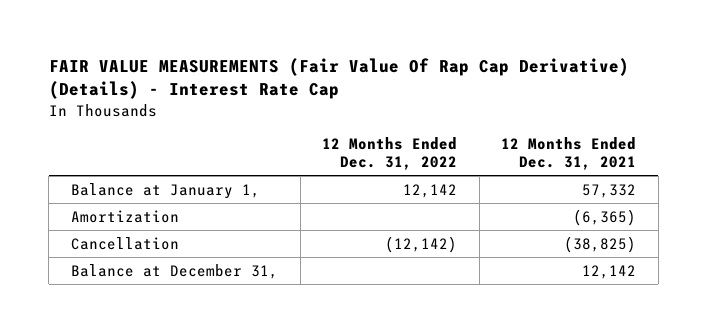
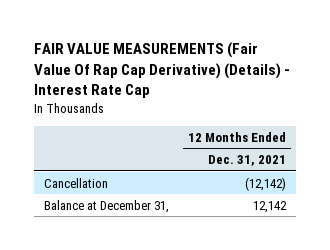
- | 12 Months Ended Dec. 31, 2022 | 12 Months Ended Dec. 31, 2021
+ | 12 Months Ended Dec. 31, 2021
- Balance at January 1, | 12,142 | 57,332
- Amortization | | (6,365)
- Cancellation | (12,142) | (38,825)
+ Cancellation | (12,142)

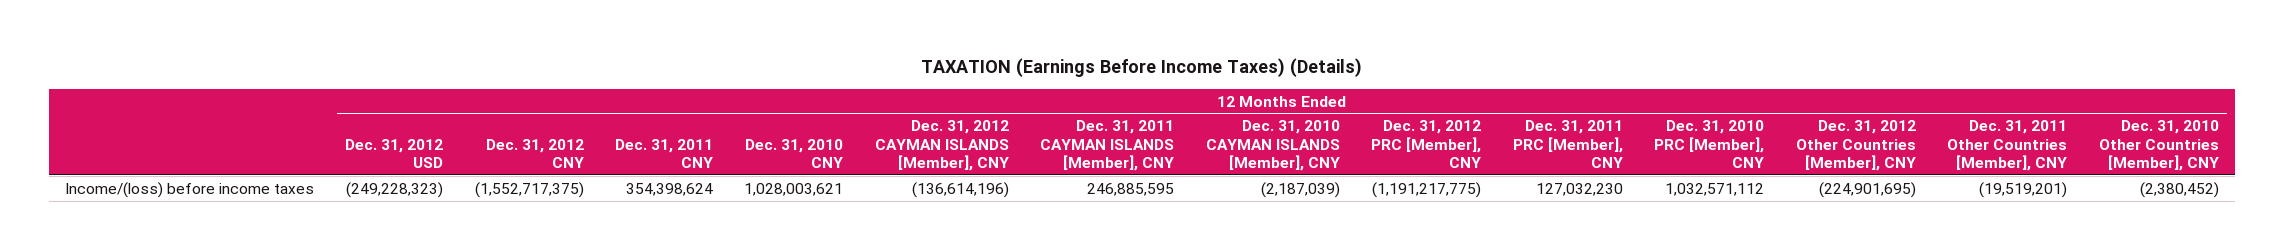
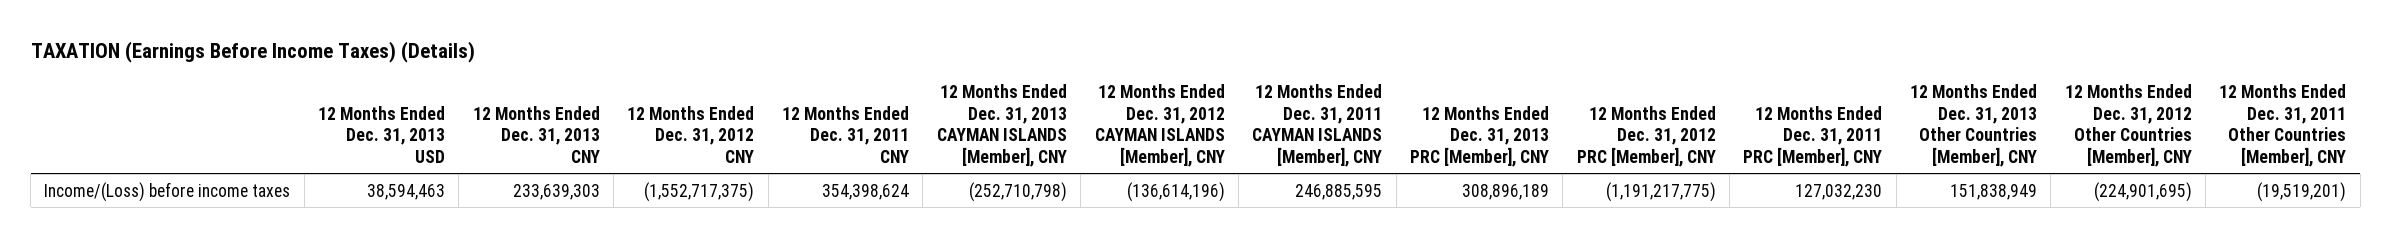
- | 12 Months Ended Dec. 31, 2012 USD | 12 Months Ended Dec. 31, 2012 CNY | 12 Months Ended Dec. 31, 2011 CNY | 12 Months Ended Dec. 31, 2010 CNY | 12 Months Ended Dec. 31, 2012 CAYMAN ISLANDS [Member], CNY | 12 Months Ended Dec. 31, 2011 CAYMAN ISLANDS [Member], CNY | 12 Months Ended Dec. 31, 2010 CAYMAN ISLANDS [Member], CNY | 12 Months Ended Dec. 31, 2012 PRC [Member], CNY | 12 Months Ended Dec. 31, 2011 PRC [Member], CNY | 12 Months Ended Dec. 31, 2010 PRC [Member], CNY | 12 Months Ended Dec. 31, 2012 Other Countries [Member], CNY | 12 Months Ended Dec. 31, 2011 Other Countries [Member], CNY | 12 Months Ended Dec. 31, 2010 Other Countries [Member], CNY
+ | 12 Months Ended Dec. 31, 2013 USD | 12 Months Ended Dec. 31, 2013 CNY | 12 Months Ended Dec. 31, 2012 CNY | 12 Months Ended Dec. 31, 2011 CNY | 12 Months Ended Dec. 31, 2013 CAYMAN ISLANDS [Member], CNY | 12 Months Ended Dec. 31, 2012 CAYMAN ISLANDS [Member], CNY | 12 Months Ended Dec. 31, 2011 CAYMAN ISLANDS [Member], CNY | 12 Months Ended Dec. 31, 2013 PRC [Member], CNY | 12 Months Ended Dec. 31, 2012 PRC [Member], CNY | 12 Months Ended Dec. 31, 2011 PRC [Member], CNY | 12 Months Ended Dec. 31, 2013 Other Countries [Member], CNY | 12 Months Ended Dec. 31, 2012 Other Countries [Member], CNY | 12 Months Ended Dec. 31, 2011 Other Countries [Member], CNY
- Income/(loss) before income taxes | (249,228,323) | (1,552,717,375) | 354,398,624 | 1,028,003,621 | (136,614,196) | 246,885,595 | (2,187,039) | (1,191,217,775) | 127,032,230 | 1,032,571,112 | (224,901,695) | (19,519,201) | (2,380,452)
+ Income/(Loss) before income taxes | 38,594,463 | 233,639,303 | (1,552,717,375) | 354,398,624 | (252,710,798) | (136,614,196) | 246,885,595 | 308,896,189 | (1,191,217,775) | 127,032,230 | 151,838,949 | (224,901,695) | (19,519,201)

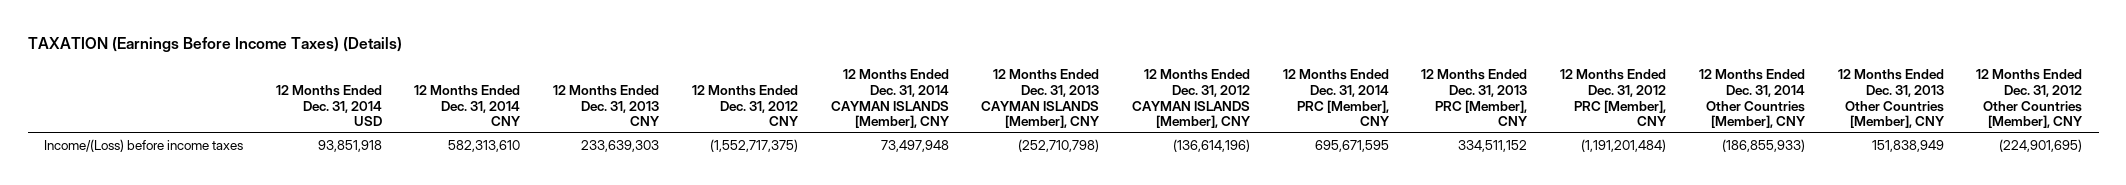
- | 12 Months Ended Dec. 31, 2013 USD | 12 Months Ended Dec. 31, 2013 CNY | 12 Months Ended Dec. 31, 2012 CNY | 12 Months Ended Dec. 31, 2011 CNY | 12 Months Ended Dec. 31, 2013 CAYMAN ISLANDS [Member], CNY | 12 Months Ended Dec. 31, 2012 CAYMAN ISLANDS [Member], CNY | 12 Months Ended Dec. 31, 2011 CAYMAN ISLANDS [Member], CNY | 12 Months Ended Dec. 31, 2013 PRC [Member], CNY | 12 Months Ended Dec. 31, 2012 PRC [Member], CNY | 12 Months Ended Dec. 31, 2011 PRC [Member], CNY | 12 Months Ended Dec. 31, 2013 Other Countries [Member], CNY | 12 Months Ended Dec. 31, 2012 Other Countries [Member], CNY | 12 Months Ended Dec. 31, 2011 Other Countries [Member], CNY
+ | 12 Months Ended Dec. 31, 2014 USD | 12 Months Ended Dec. 31, 2014 CNY | 12 Months Ended Dec. 31, 2013 CNY | 12 Months Ended Dec. 31, 2012 CNY | 12 Months Ended Dec. 31, 2014 CAYMAN ISLANDS [Member], CNY | 12 Months Ended Dec. 31, 2013 CAYMAN ISLANDS [Member], CNY | 12 Months Ended Dec. 31, 2012 CAYMAN ISLANDS [Member], CNY | 12 Months Ended Dec. 31, 2014 PRC [Member], CNY | 12 Months Ended Dec. 31, 2013 PRC [Member], CNY | 12 Months Ended Dec. 31, 2012 PRC [Member], CNY | 12 Months Ended Dec. 31, 2014 Other Countries [Member], CNY | 12 Months Ended Dec. 31, 2013 Other Countries [Member], CNY | 12 Months Ended Dec. 31, 2012 Other Countries [Member], CNY
- Income/(Loss) before income taxes | 38,594,463 | 233,639,303 | (1,552,717,375) | 354,398,624 | (252,710,798) | (136,614,196) | 246,885,595 | 308,896,189 | (1,191,217,775) | 127,032,230 | 151,838,949 | (224,901,695) | (19,519,201)
+ Income/(Loss) before income taxes | 93,851,918 | 582,313,610 | 233,639,303 | (1,552,717,375) | 73,497,948 | (252,710,798) | (136,614,196) | 695,671,595 | 334,511,152 | (1,191,201,484) | (186,855,933) | 151,838,949 | (224,901,695)

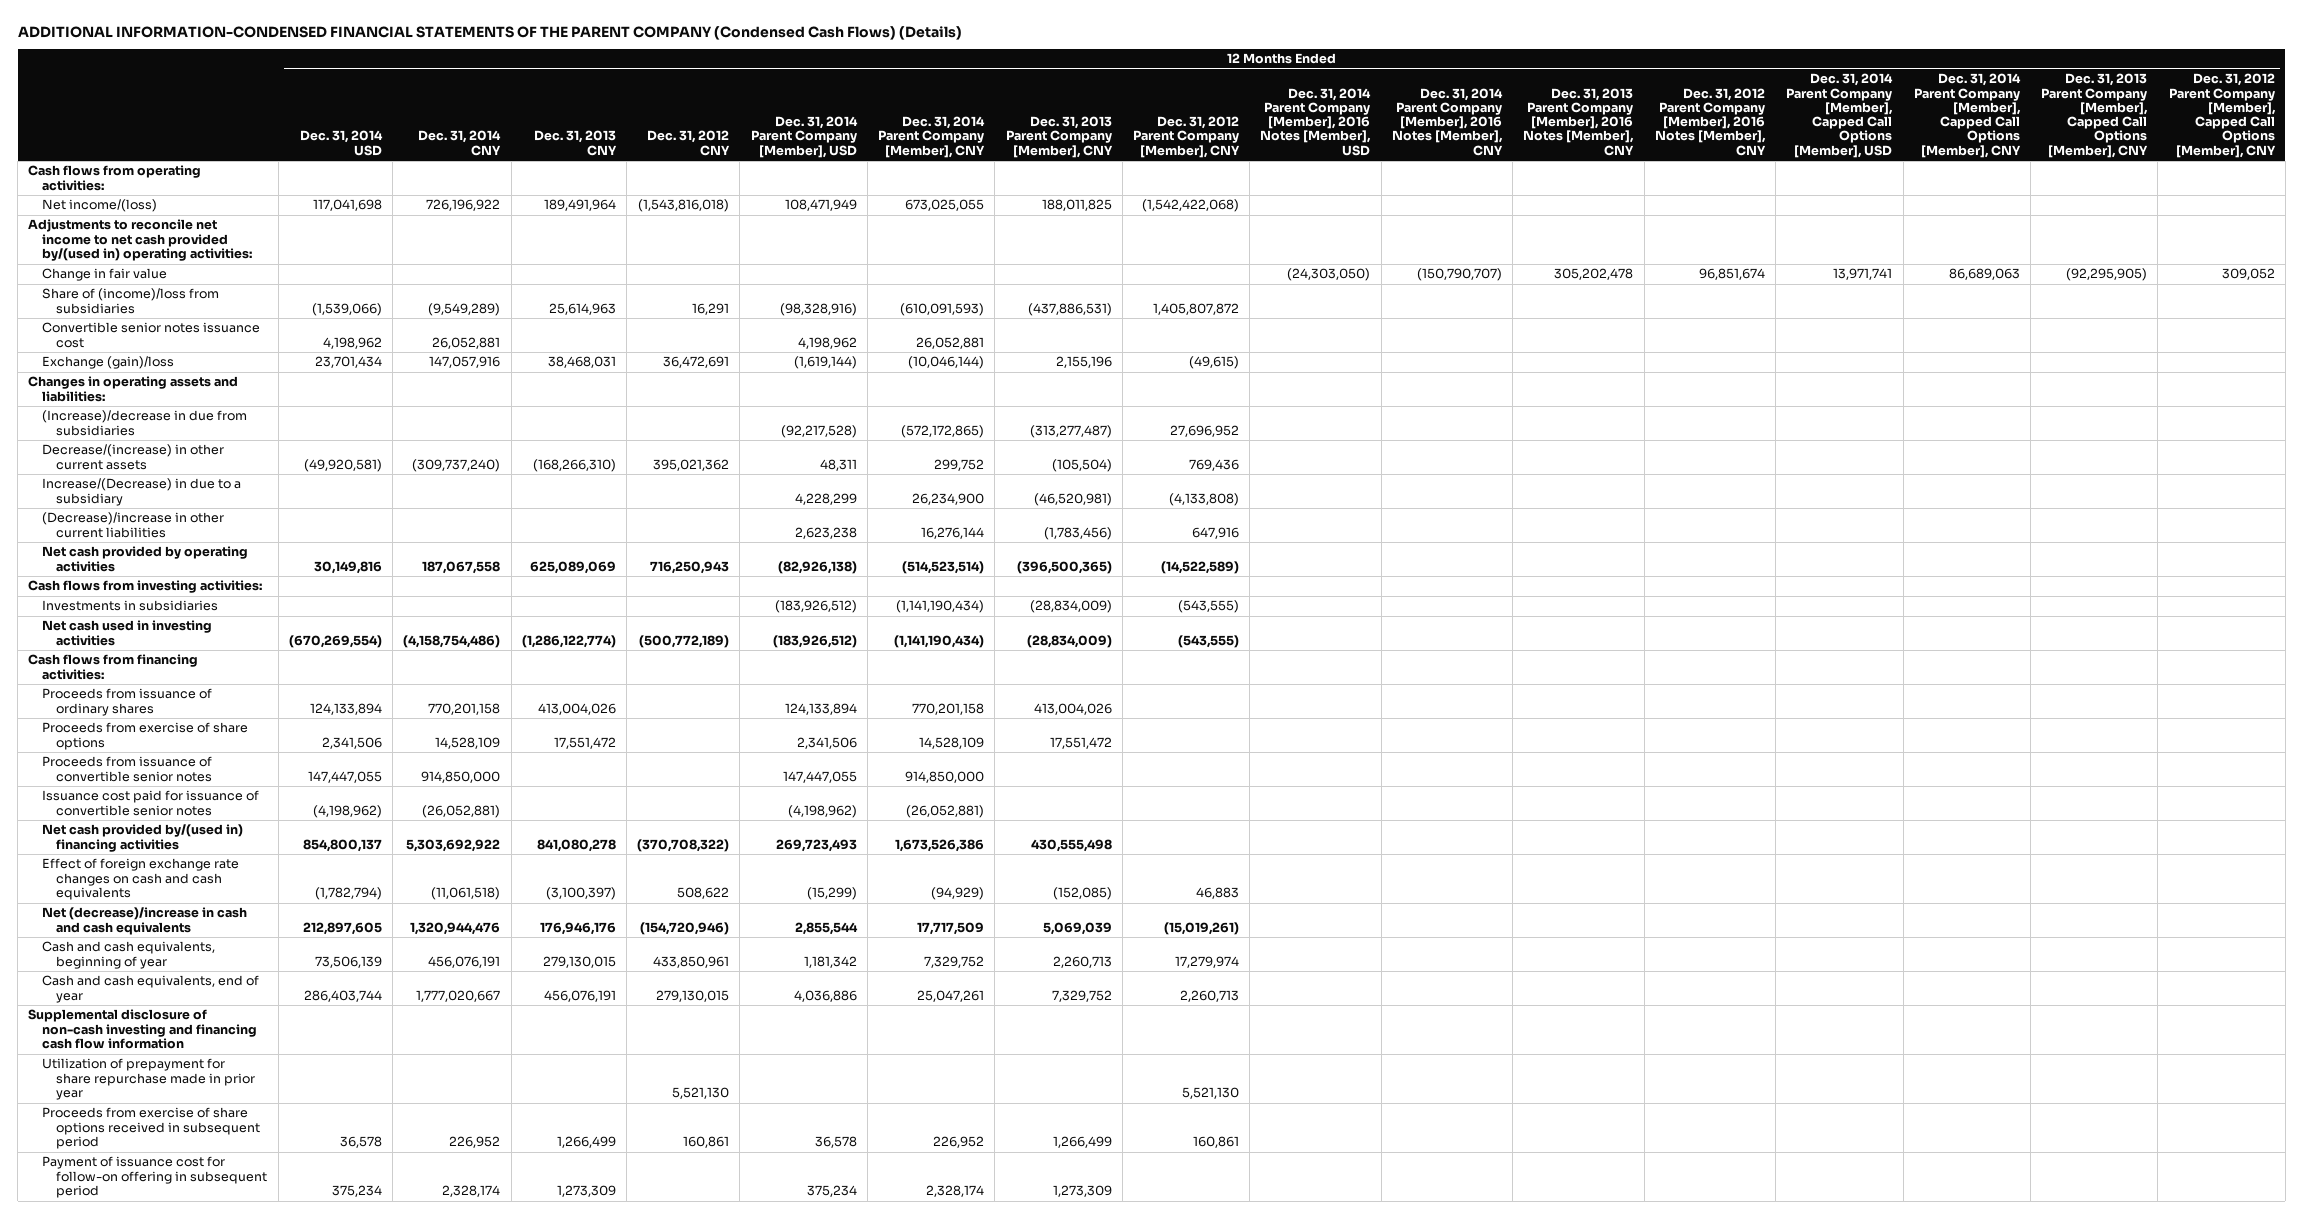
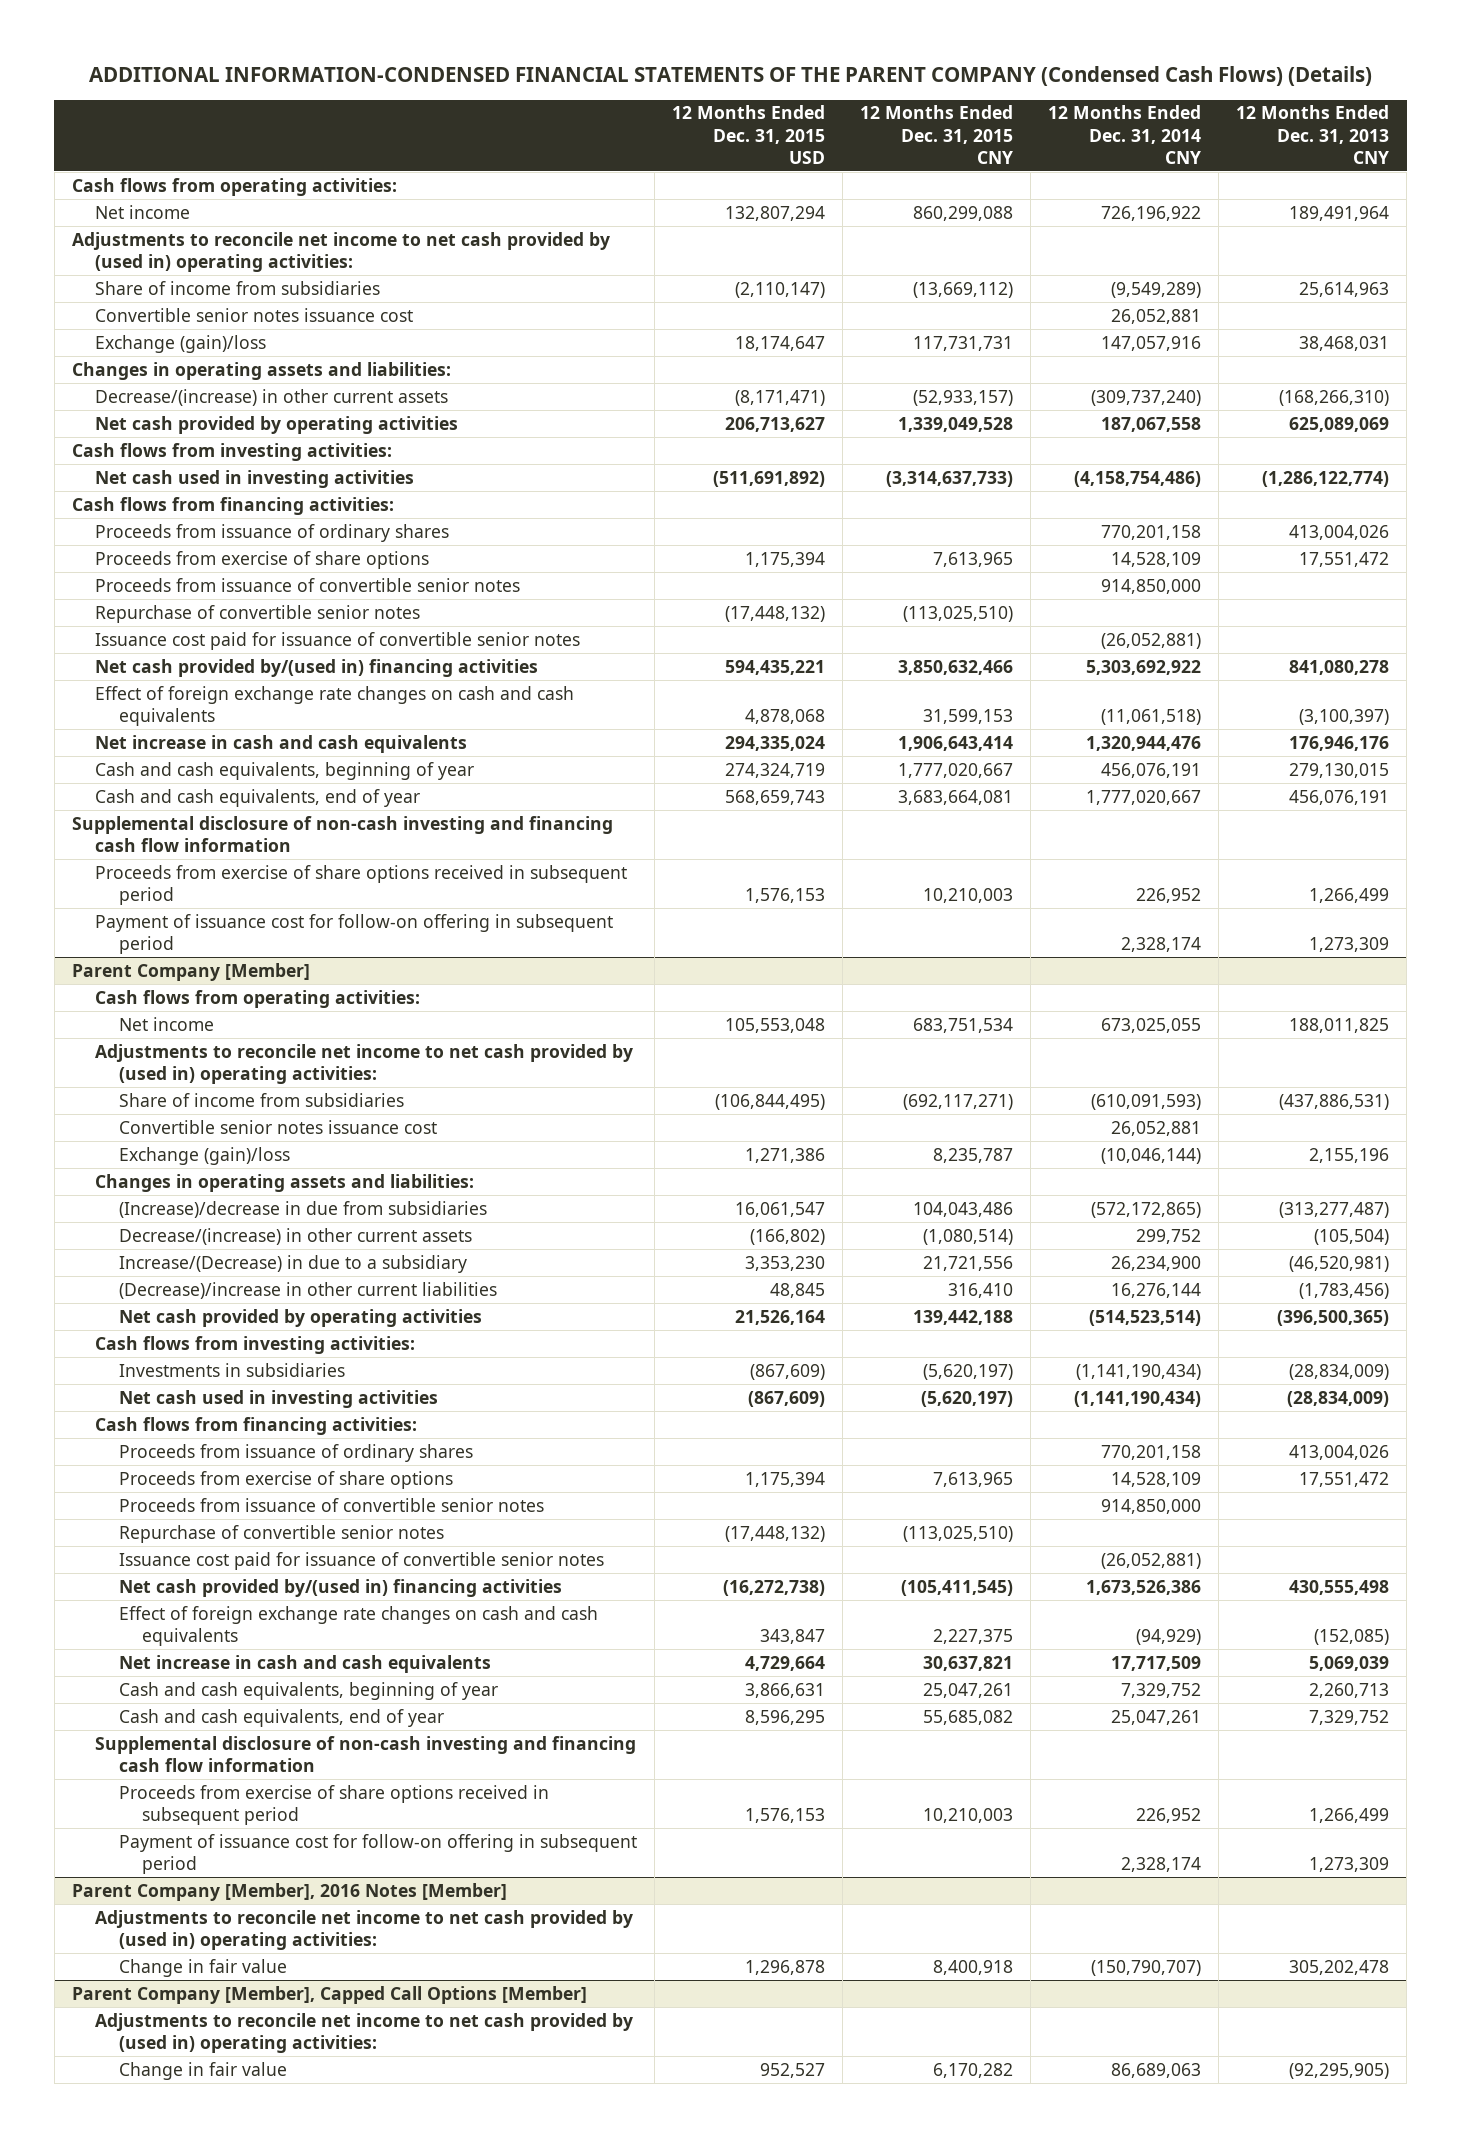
- | 12 Months Ended Dec. 31, 2014 USD | 12 Months Ended Dec. 31, 2014 CNY | 12 Months Ended Dec. 31, 2013 CNY | 12 Months Ended Dec. 31, 2012 CNY | 12 Months Ended Dec. 31, 2014 Parent Company [Member], USD | 12 Months Ended Dec. 31, 2014 Parent Company [Member], CNY | 12 Months Ended Dec. 31, 2013 Parent Company [Member], CNY | 12 Months Ended Dec. 31, 2012 Parent Company [Member], CNY | 12 Months Ended Dec. 31, 2014 Parent Company [Member], 2016 Notes [Member], USD | 12 Months Ended Dec. 31, 2014 Parent Company [Member], 2016 Notes [Member], CNY | 12 Months Ended Dec. 31, 2013 Parent Company [Member], 2016 Notes [Member], CNY | 12 Months Ended Dec. 31, 2012 Parent Company [Member], 2016 Notes [Member], CNY | 12 Months Ended Dec. 31, 2014 Parent Company [Member], Capped Call Options [Member], USD | 12 Months Ended Dec. 31, 2014 Parent Company [Member], Capped Call Options [Member], CNY | 12 Months Ended Dec. 31, 2013 Parent Company [Member], Capped Call Options [Member], CNY | 12 Months Ended Dec. 31, 2012 Parent Company [Member], Capped Call Options [Member], CNY
+ | 12 Months Ended Dec. 31, 2015 USD | 12 Months Ended Dec. 31, 2015 CNY | 12 Months Ended Dec. 31, 2014 CNY | 12 Months Ended Dec. 31, 2013 CNY
- Net income/(loss) | 117,041,698 | 726,196,922 | 189,491,964 | (1,543,816,018) | 108,471,949 | 673,025,055 | 188,011,825 | (1,542,422,068) | | | | | | | |
- Adjustments to reconcile net income to net cash provided by/(used in) operating activities:
- Change in fair value | | | | | | | | | (24,303,050) | (150,790,707) | 305,202,478 | 96,851,674 | 13,971,741 | 86,689,063 | (92,295,905) | 309,052
- Share of (income)/loss from subsidiaries | (1,539,066) | (9,549,289) | 25,614,963 | 16,291 | (98,328,916) | (610,091,593) | (437,886,531) | 1,405,807,872 | | | | | | | |
+ Net income | 132,807,294 | 860,299,088 | 726,196,922 | 189,491,964
+ Adjustments to reconcile net income to net cash provided by (used in) operating activities:
+ Share of income from subsidiaries | (2,110,147) | (13,669,112) | (9,549,289) | 25,614,963
- (Increase)/decrease in due from subsidiaries | | | | | (92,217,528) | (572,172,865) | (313,277,487) | 27,696,952 | | | | | | | |
- Increase/(Decrease) in due to a subsidiary | | | | | 4,228,299 | 26,234,900 | (46,520,981) | (4,133,808) | | | | | | | |
- (Decrease)/increase in other current liabilities | | | | | 2,623,238 | 16,276,144 | (1,783,456) | 647,916 | | | | | | | |
- Investments in subsidiaries | | | | | (183,926,512) | (1,141,190,434) | (28,834,009) | (543,555) | | | | | | | |
+ Repurchase of convertible senior notes | (17,448,132) | (113,025,510) | |
- Net (decrease)/increase in cash and cash equivalents | 212,897,605 | 1,320,944,476 | 176,946,176 | (154,720,946) | 2,855,544 | 17,717,509 | 5,069,039 | (15,019,261) | | | | | | | |
+ Net increase in cash and cash equivalents | 294,335,024 | 1,906,643,414 | 1,320,944,476 | 176,946,176
- Utilization of prepayment for share repurchase made in prior year | | | | 5,521,130 | | | | 5,521,130 | | | | | | | |
+ Parent Company [Member]
+ Cash flows from operating activities:
+ Net income | 105,553,048 | 683,751,534 | 673,025,055 | 188,011,825
+ Adjustments to reconcile net income to net cash provided by (used in) operating activities:
+ Share of income from subsidiaries | (106,844,495) | (692,117,271) | (610,091,593) | (437,886,531)
+ Convertible senior notes issuance cost | | | 26,052,881 |
+ Exchange (gain)/loss | 1,271,386 | 8,235,787 | (10,046,144) | 2,155,196
+ Changes in operating assets and liabilities:
+ (Increase)/decrease in due from subsidiaries | 16,061,547 | 104,043,486 | (572,172,865) | (313,277,487)
+ Decrease/(increase) in other current assets | (166,802) | (1,080,514) | 299,752 | (105,504)
+ Increase/(Decrease) in due to a subsidiary | 3,353,230 | 21,721,556 | 26,234,900 | (46,520,981)
+ (Decrease)/increase in other current liabilities | 48,845 | 316,410 | 16,276,144 | (1,783,456)
+ Net cash provided by operating activities | 21,526,164 | 139,442,188 | (514,523,514) | (396,500,365)
+ Cash flows from investing activities:
+ Investments in subsidiaries | (867,609) | (5,620,197) | (1,141,190,434) | (28,834,009)
+ Net cash used in investing activities | (867,609) | (5,620,197) | (1,141,190,434) | (28,834,009)
+ Cash flows from financing activities:
+ Proceeds from issuance of ordinary shares | | | 770,201,158 | 413,004,026
+ Proceeds from exercise of share options | 1,175,394 | 7,613,965 | 14,528,109 | 17,551,472
+ Proceeds from issuance of convertible senior notes | | | 914,850,000 |
+ Repurchase of convertible senior notes | (17,448,132) | (113,025,510) | |
+ Issuance cost paid for issuance of convertible senior notes | | | (26,052,881) |
+ Net cash provided by/(used in) financing activities | (16,272,738) | (105,411,545) | 1,673,526,386 | 430,555,498
+ Effect of foreign exchange rate changes on cash and cash equivalents | 343,847 | 2,227,375 | (94,929) | (152,085)
+ Net increase in cash and cash equivalents | 4,729,664 | 30,637,821 | 17,717,509 | 5,069,039
+ Cash and cash equivalents, beginning of year | 3,866,631 | 25,047,261 | 7,329,752 | 2,260,713
+ Cash and cash equivalents, end of year | 8,596,295 | 55,685,082 | 25,047,261 | 7,329,752
+ Supplemental disclosure of non-cash investing and financing cash flow information
+ Proceeds from exercise of share options received in subsequent period | 1,576,153 | 10,210,003 | 226,952 | 1,266,499
+ Payment of issuance cost for follow-on offering in subsequent period | | | 2,328,174 | 1,273,309
+ Parent Company [Member], 2016 Notes [Member]
+ Adjustments to reconcile net income to net cash provided by (used in) operating activities:
+ Change in fair value | 1,296,878 | 8,400,918 | (150,790,707) | 305,202,478
+ Parent Company [Member], Capped Call Options [Member]
+ Adjustments to reconcile net income to net cash provided by (used in) operating activities:
+ Change in fair value | 952,527 | 6,170,282 | 86,689,063 | (92,295,905)

